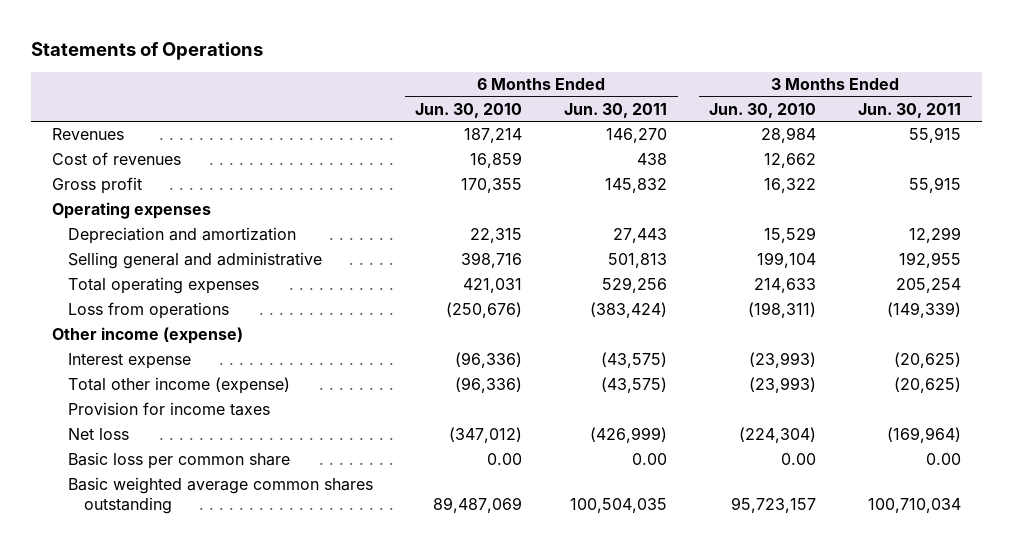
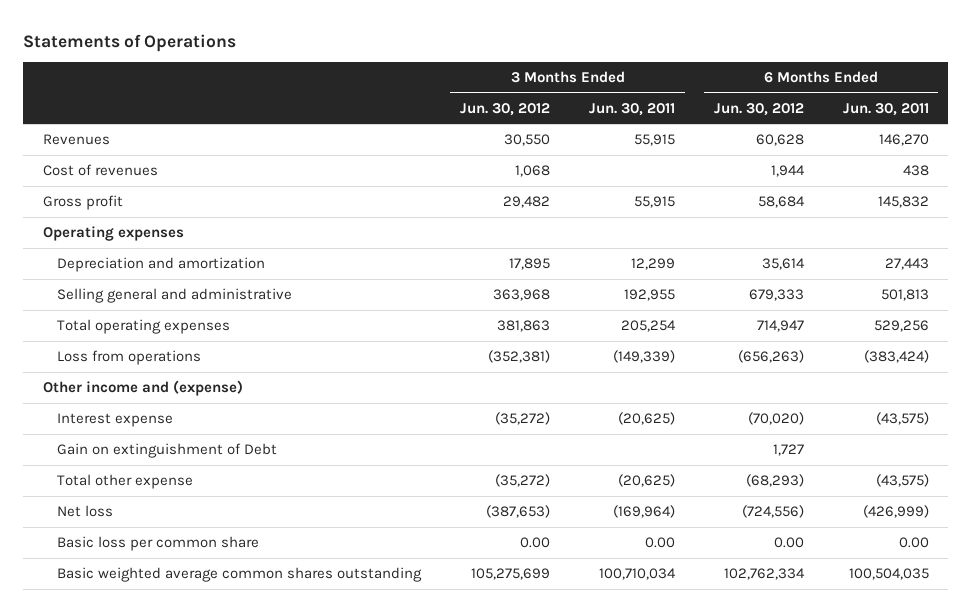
- | 6 Months Ended Jun. 30, 2010 | 6 Months Ended Jun. 30, 2011 | 3 Months Ended Jun. 30, 2010 | 3 Months Ended Jun. 30, 2011
+ | 3 Months Ended Jun. 30, 2012 | 3 Months Ended Jun. 30, 2011 | 6 Months Ended Jun. 30, 2012 | 6 Months Ended Jun. 30, 2011
- Other income (expense)
+ Other income and (expense)
- Total other income (expense) | (96,336) | (43,575) | (23,993) | (20,625)
- Provision for income taxes
+ Gain on extinguishment of Debt | | | 1,727 |
+ Total other expense | (35,272) | (20,625) | (68,293) | (43,575)

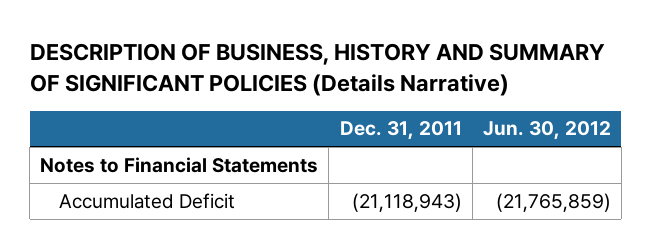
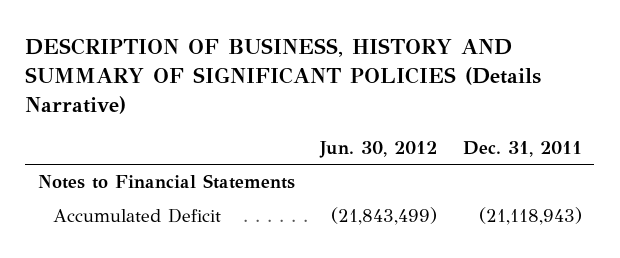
- | Dec. 31, 2011 | Jun. 30, 2012
+ | Jun. 30, 2012 | Dec. 31, 2011
- Accumulated Deficit | (21,118,943) | (21,765,859)
+ Accumulated Deficit | (21,843,499) | (21,118,943)

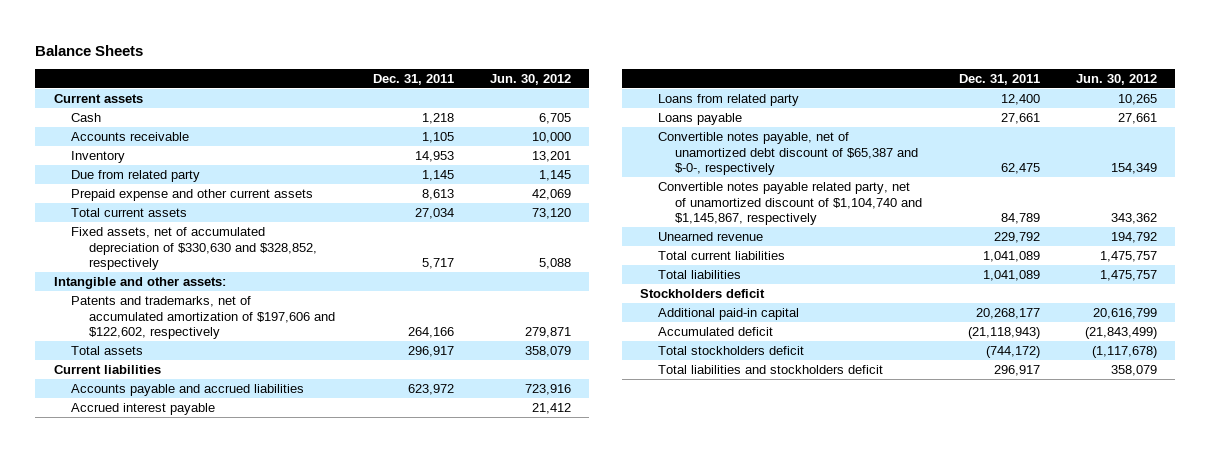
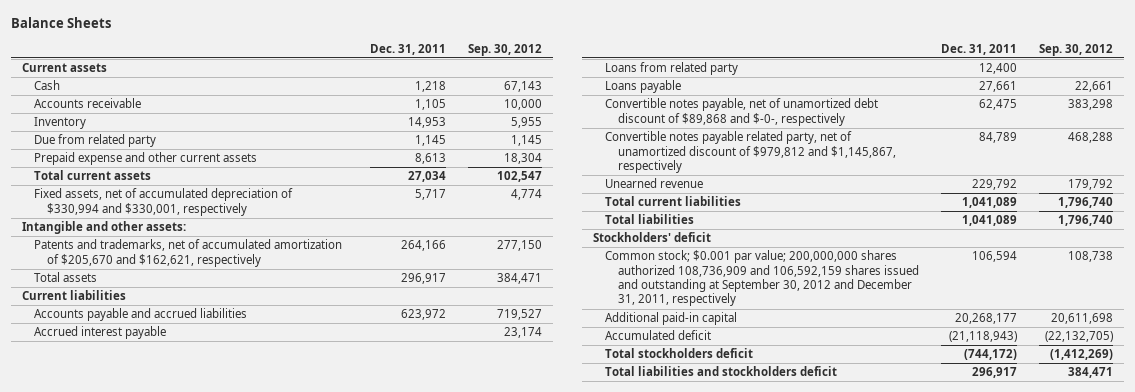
- | Dec. 31, 2011 | Jun. 30, 2012
+ | Dec. 31, 2011 | Sep. 30, 2012
- Fixed assets, net of accumulated depreciation of $330,630 and $328,852, respectively | 5,717 | 5,088
+ Fixed assets, net of accumulated depreciation of $330,994 and $330,001, respectively | 5,717 | 4,774
- Patents and trademarks, net of accumulated amortization of $197,606 and $122,602, respectively | 264,166 | 279,871
+ Patents and trademarks, net of accumulated amortization of $205,670 and $162,621, respectively | 264,166 | 277,150
- Convertible notes payable, net of unamortized debt discount of $65,387 and $-0-, respectively | 62,475 | 154,349
- Convertible notes payable related party, net of unamortized discount of $1,104,740 and $1,145,867, respectively | 84,789 | 343,362
+ Convertible notes payable, net of unamortized debt discount of $89,868 and $-0-, respectively | 62,475 | 383,298
+ Convertible notes payable related party, net of unamortized discount of $979,812 and $1,145,867, respectively | 84,789 | 468,288
- Stockholders deficit
+ Stockholders' deficit
+ Common stock; $0.001 par value; 200,000,000 shares authorized 108,736,909 and 106,592,159 shares issued and outstanding at September 30, 2012 and December 31, 2011, respectively | 106,594 | 108,738

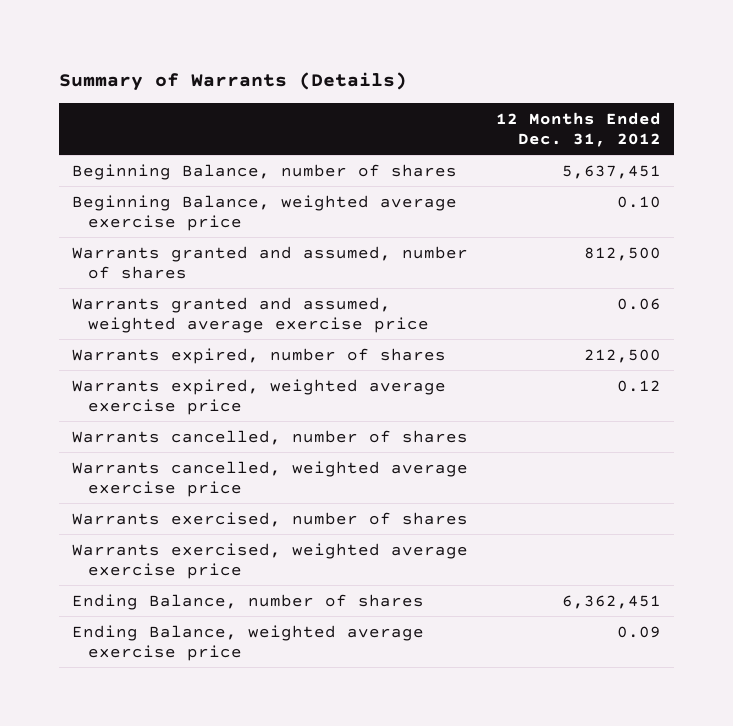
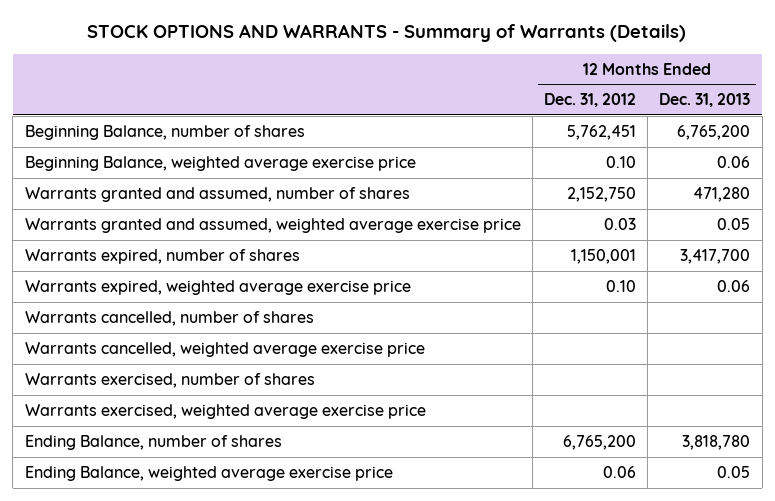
- Summary of Warrants (Details)
+ STOCK OPTIONS AND WARRANTS - Summary of Warrants (Details)
- | 12 Months Ended Dec. 31, 2012
+ | 12 Months Ended Dec. 31, 2012 | 12 Months Ended Dec. 31, 2013
- Beginning Balance, number of shares | 5,637,451
+ Beginning Balance, number of shares | 5,762,451 | 6,765,200
- Warrants granted and assumed, number of shares | 812,500
- Warrants granted and assumed, weighted average exercise price | 0.06
- Warrants expired, number of shares | 212,500
- Warrants expired, weighted average exercise price | 0.12
+ Warrants granted and assumed, number of shares | 2,152,750 | 471,280
+ Warrants granted and assumed, weighted average exercise price | 0.03 | 0.05
+ Warrants expired, number of shares | 1,150,001 | 3,417,700
+ Warrants expired, weighted average exercise price | 0.10 | 0.06
- Ending Balance, number of shares | 6,362,451
- Ending Balance, weighted average exercise price | 0.09
+ Ending Balance, number of shares | 6,765,200 | 3,818,780
+ Ending Balance, weighted average exercise price | 0.06 | 0.05

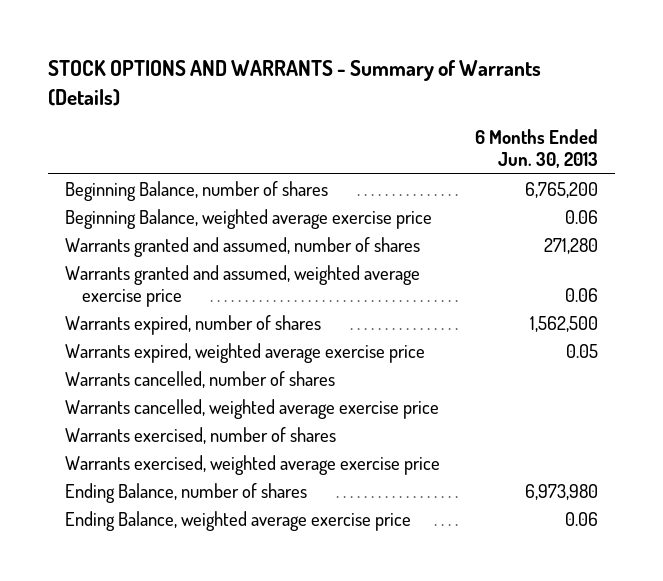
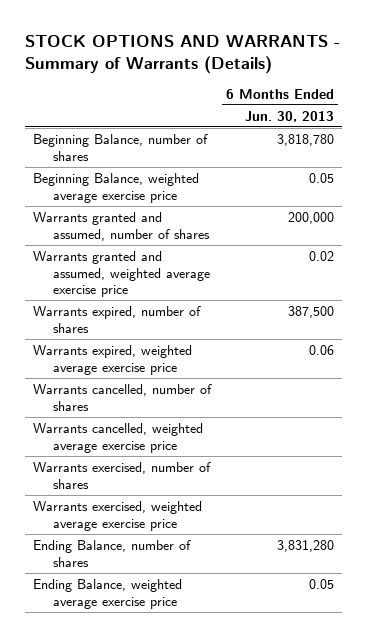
- Beginning Balance, number of shares | 6,765,200
- Beginning Balance, weighted average exercise price | 0.06
- Warrants granted and assumed, number of shares | 271,280
- Warrants granted and assumed, weighted average exercise price | 0.06
- Warrants expired, number of shares | 1,562,500
- Warrants expired, weighted average exercise price | 0.05
+ Beginning Balance, number of shares | 3,818,780
+ Beginning Balance, weighted average exercise price | 0.05
+ Warrants granted and assumed, number of shares | 200,000
+ Warrants granted and assumed, weighted average exercise price | 0.02
+ Warrants expired, number of shares | 387,500
+ Warrants expired, weighted average exercise price | 0.06
- Ending Balance, number of shares | 6,973,980
- Ending Balance, weighted average exercise price | 0.06
+ Ending Balance, number of shares | 3,831,280
+ Ending Balance, weighted average exercise price | 0.05

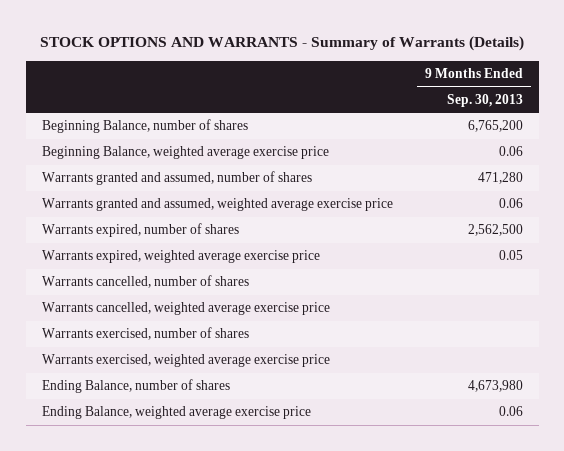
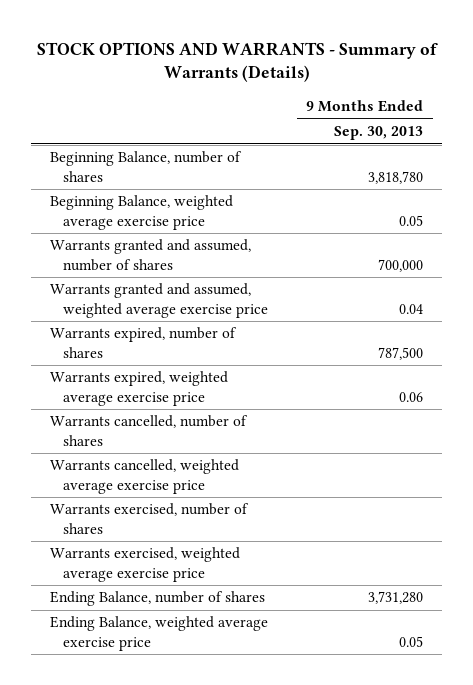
- Beginning Balance, number of shares | 6,765,200
- Beginning Balance, weighted average exercise price | 0.06
- Warrants granted and assumed, number of shares | 471,280
- Warrants granted and assumed, weighted average exercise price | 0.06
- Warrants expired, number of shares | 2,562,500
- Warrants expired, weighted average exercise price | 0.05
+ Beginning Balance, number of shares | 3,818,780
+ Beginning Balance, weighted average exercise price | 0.05
+ Warrants granted and assumed, number of shares | 700,000
+ Warrants granted and assumed, weighted average exercise price | 0.04
+ Warrants expired, number of shares | 787,500
+ Warrants expired, weighted average exercise price | 0.06
- Ending Balance, number of shares | 4,673,980
- Ending Balance, weighted average exercise price | 0.06
+ Ending Balance, number of shares | 3,731,280
+ Ending Balance, weighted average exercise price | 0.05

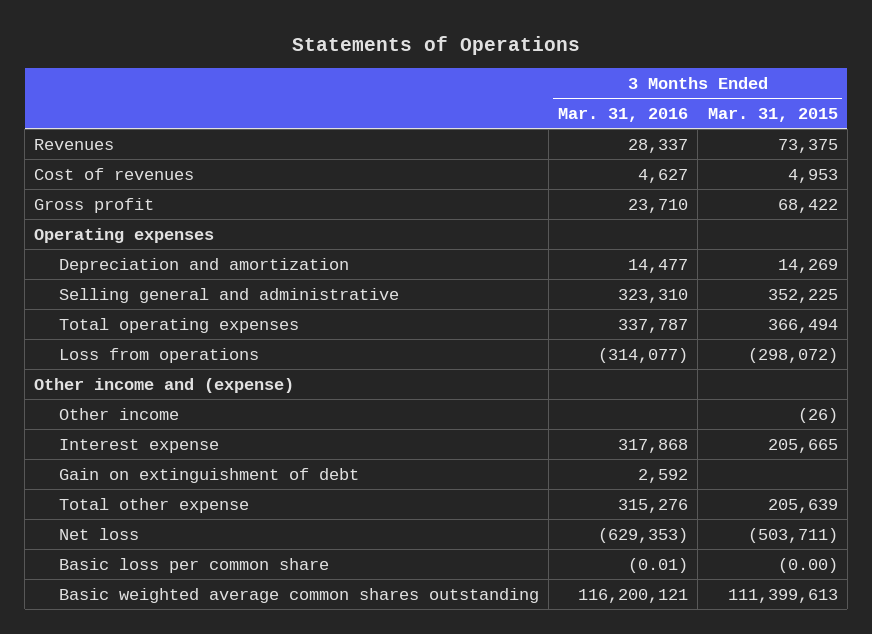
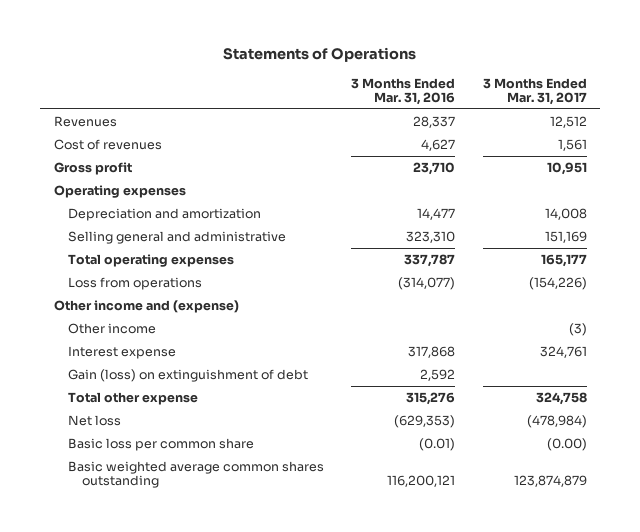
- | 3 Months Ended Mar. 31, 2016 | 3 Months Ended Mar. 31, 2015
+ | 3 Months Ended Mar. 31, 2016 | 3 Months Ended Mar. 31, 2017
- Gain on extinguishment of debt | 2,592 |
+ Gain (loss) on extinguishment of debt | 2,592 |

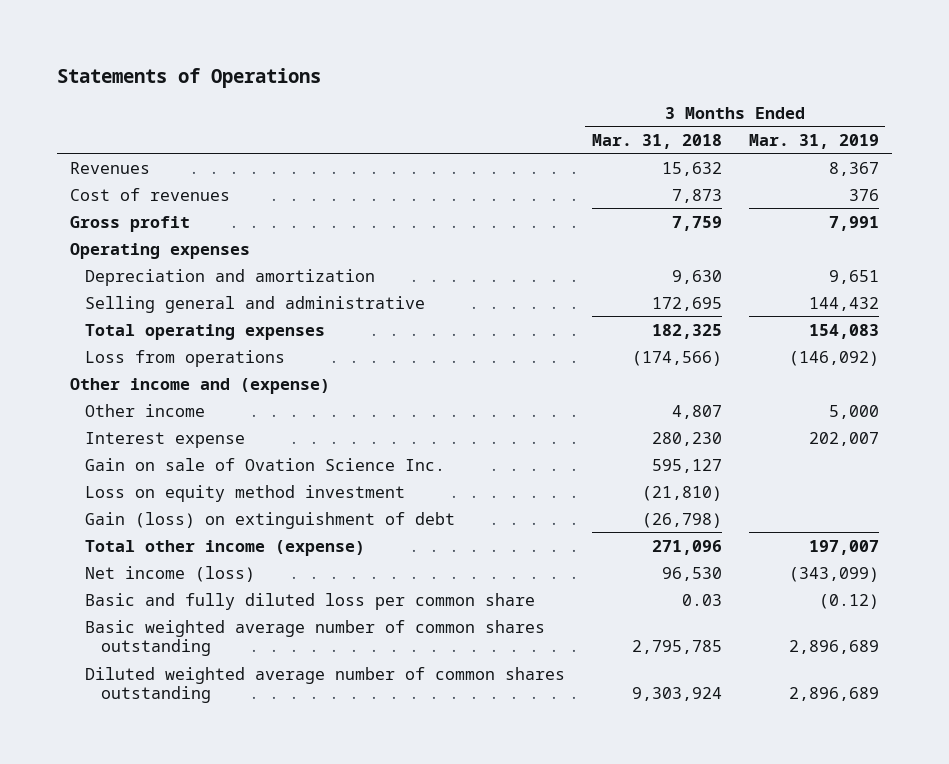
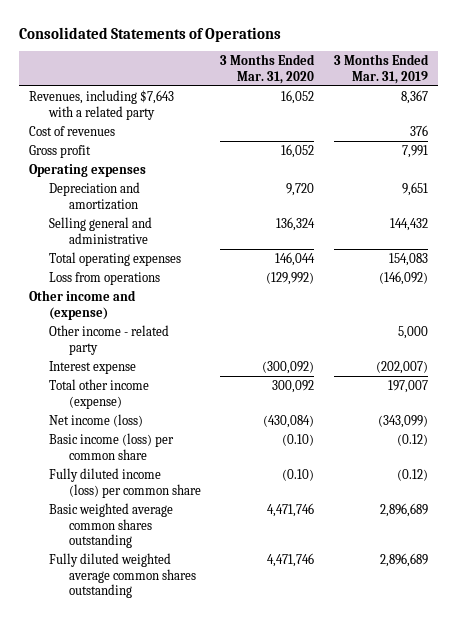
- Statements of Operations
+ Consolidated Statements of Operations
- | 3 Months Ended Mar. 31, 2018 | 3 Months Ended Mar. 31, 2019
+ | 3 Months Ended Mar. 31, 2020 | 3 Months Ended Mar. 31, 2019
- Revenues | 15,632 | 8,367
+ Revenues, including $7,643 with a related party | 16,052 | 8,367
- Other income | 4,807 | 5,000
- Interest expense | 280,230 | 202,007
- Gain on sale of Ovation Science Inc. | 595,127 |
- Loss on equity method investment | (21,810) |
- Gain (loss) on extinguishment of debt | (26,798) |
+ Other income - related party | | 5,000
+ Interest expense | (300,092) | (202,007)
- Basic and fully diluted loss per common share | 0.03 | (0.12)
- Basic weighted average number of common shares outstanding | 2,795,785 | 2,896,689
- Diluted weighted average number of common shares outstanding | 9,303,924 | 2,896,689
+ Basic income (loss) per common share | (0.10) | (0.12)
+ Fully diluted income (loss) per common share | (0.10) | (0.12)
+ Basic weighted average common shares outstanding | 4,471,746 | 2,896,689
+ Fully diluted weighted average common shares outstanding | 4,471,746 | 2,896,689

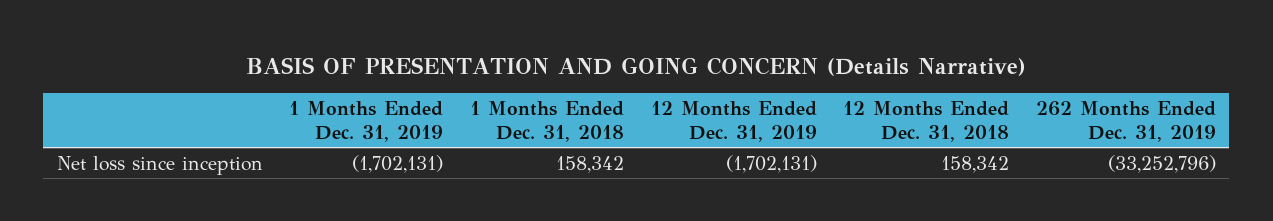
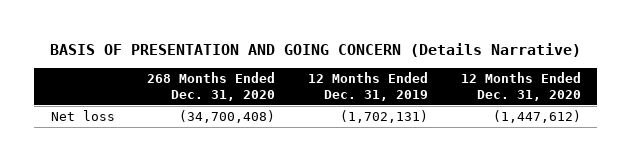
- | 1 Months Ended Dec. 31, 2019 | 1 Months Ended Dec. 31, 2018 | 12 Months Ended Dec. 31, 2019 | 12 Months Ended Dec. 31, 2018 | 262 Months Ended Dec. 31, 2019
+ | 268 Months Ended Dec. 31, 2020 | 12 Months Ended Dec. 31, 2019 | 12 Months Ended Dec. 31, 2020
- Net loss since inception | (1,702,131) | 158,342 | (1,702,131) | 158,342 | (33,252,796)
+ Net loss | (34,700,408) | (1,702,131) | (1,447,612)

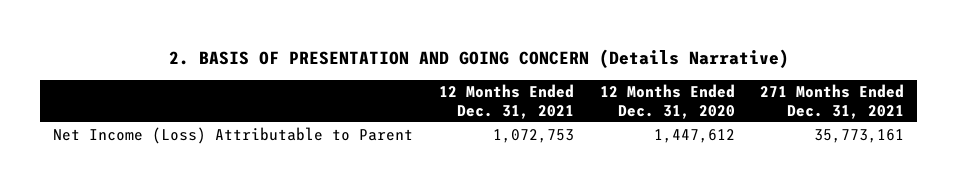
- BASIS OF PRESENTATION AND GOING CONCERN (Details Narrative)
+ 2. BASIS OF PRESENTATION AND GOING CONCERN (Details Narrative)
- | 268 Months Ended Dec. 31, 2020 | 12 Months Ended Dec. 31, 2019 | 12 Months Ended Dec. 31, 2020
+ | 12 Months Ended Dec. 31, 2021 | 12 Months Ended Dec. 31, 2020 | 271 Months Ended Dec. 31, 2021
- Net loss | (34,700,408) | (1,702,131) | (1,447,612)
+ Net Income (Loss) Attributable to Parent | 1,072,753 | 1,447,612 | 35,773,161

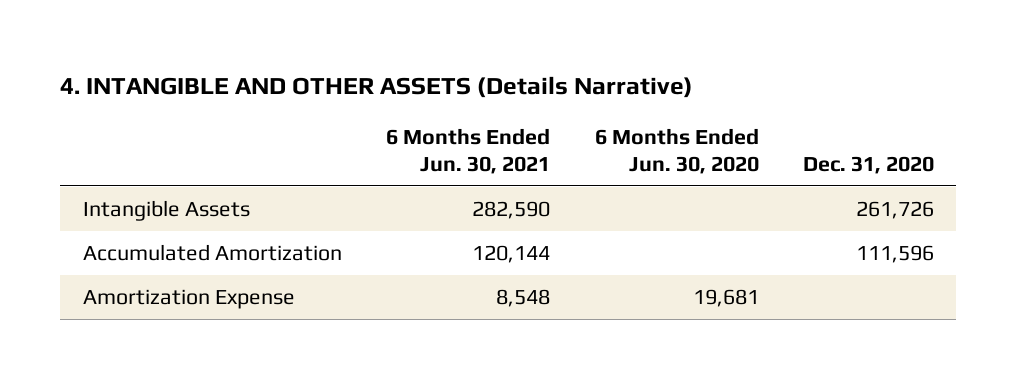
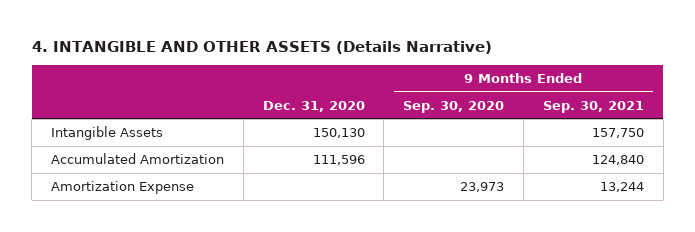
- | 6 Months Ended Jun. 30, 2021 | 6 Months Ended Jun. 30, 2020 | Dec. 31, 2020
+ | Dec. 31, 2020 | 9 Months Ended Sep. 30, 2020 | 9 Months Ended Sep. 30, 2021
- Intangible Assets | 282,590 | | 261,726
+ Intangible Assets | 150,130 | | 157,750

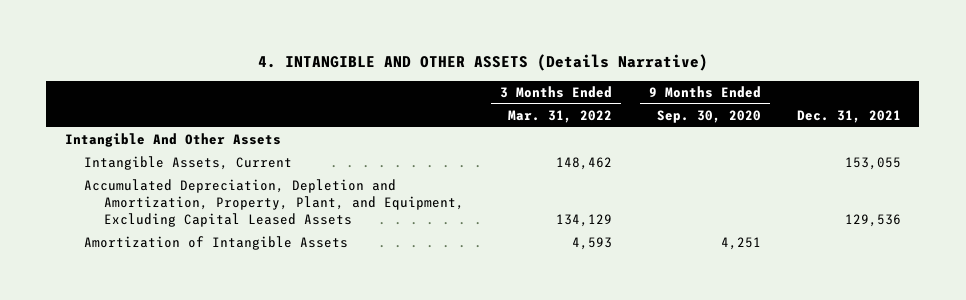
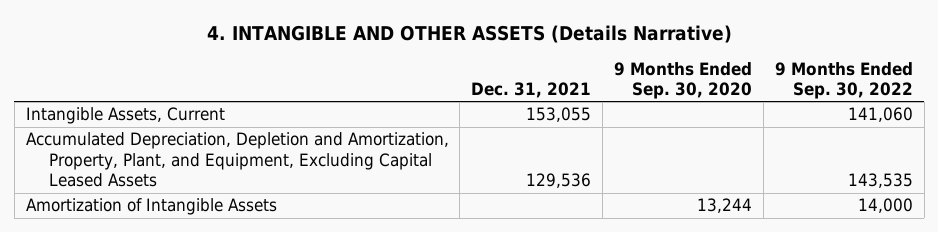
- | 3 Months Ended Mar. 31, 2022 | 9 Months Ended Sep. 30, 2020 | Dec. 31, 2021
+ | Dec. 31, 2021 | 9 Months Ended Sep. 30, 2020 | 9 Months Ended Sep. 30, 2022
- Intangible And Other Assets
- Amortization of Intangible Assets | 4,593 | 4,251 |
+ Amortization of Intangible Assets | | 13,244 | 14,000

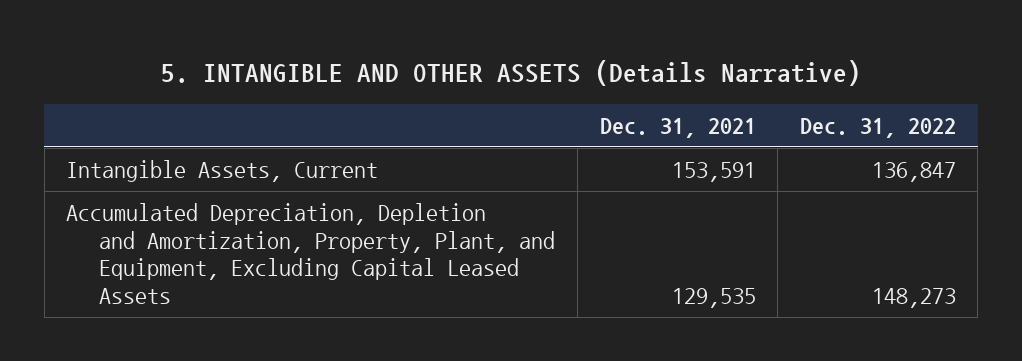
- 4. INTANGIBLE AND OTHER ASSETS (Details Narrative)
+ 5. INTANGIBLE AND OTHER ASSETS (Details Narrative)
- | Dec. 31, 2021 | 9 Months Ended Sep. 30, 2020 | 9 Months Ended Sep. 30, 2022
+ | Dec. 31, 2021 | Dec. 31, 2022
- Intangible Assets, Current | 153,055 | | 141,060
- Accumulated Depreciation, Depletion and Amortization, Property, Plant, and Equipment, Excluding Capital Leased Assets | 129,536 | | 143,535
- Amortization of Intangible Assets | | 13,244 | 14,000
+ Intangible Assets, Current | 153,591 | 136,847
+ Accumulated Depreciation, Depletion and Amortization, Property, Plant, and Equipment, Excluding Capital Leased Assets | 129,535 | 148,273

